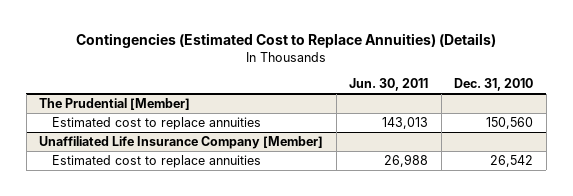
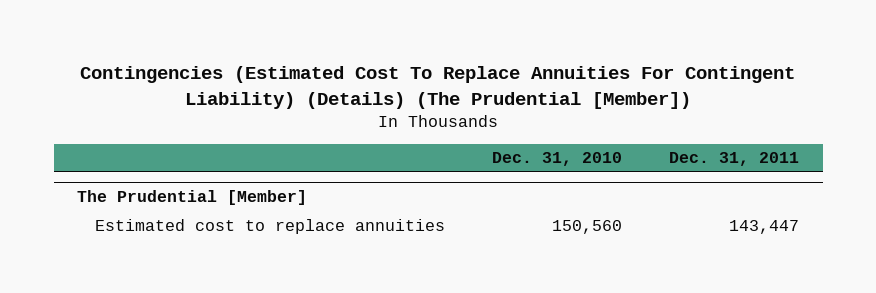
- Contingencies (Estimated Cost to Replace Annuities) (Details)
+ Contingencies (Estimated Cost To Replace Annuities For Contingent Liability) (Details) (The Prudential [Member])
- | Jun. 30, 2011 | Dec. 31, 2010
+ | Dec. 31, 2010 | Dec. 31, 2011
- Unaffiliated Life Insurance Company [Member]
- Estimated cost to replace annuities | 26,988 | 26,542

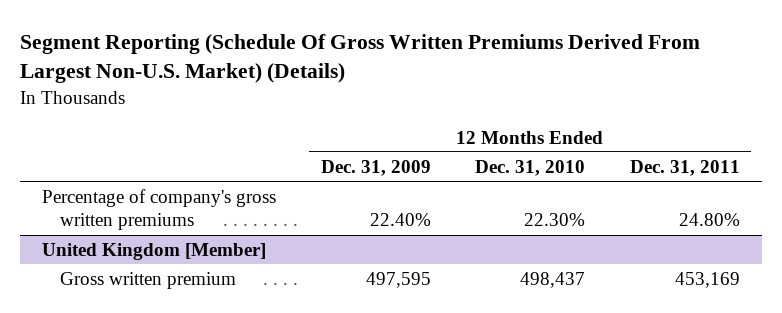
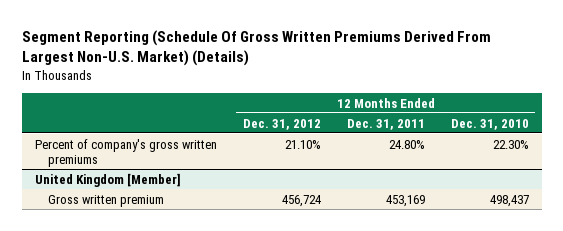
- | 12 Months Ended Dec. 31, 2009 | 12 Months Ended Dec. 31, 2010 | 12 Months Ended Dec. 31, 2011
+ | 12 Months Ended Dec. 31, 2012 | 12 Months Ended Dec. 31, 2011 | 12 Months Ended Dec. 31, 2010
- Percentage of company's gross written premiums | 22.40% | 22.30% | 24.80%
+ Percent of company's gross written premiums | 21.10% | 24.80% | 22.30%

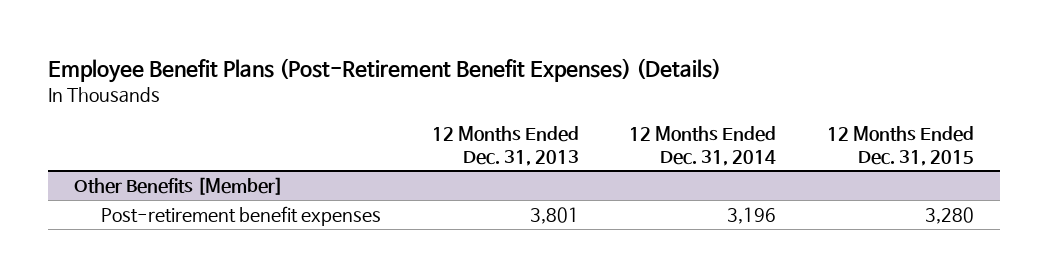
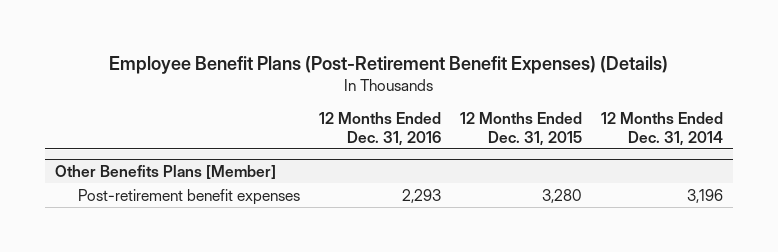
- | 12 Months Ended Dec. 31, 2013 | 12 Months Ended Dec. 31, 2014 | 12 Months Ended Dec. 31, 2015
+ | 12 Months Ended Dec. 31, 2016 | 12 Months Ended Dec. 31, 2015 | 12 Months Ended Dec. 31, 2014
- Other Benefits [Member]
+ Other Benefits Plans [Member]

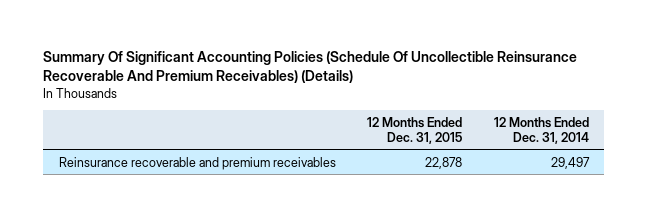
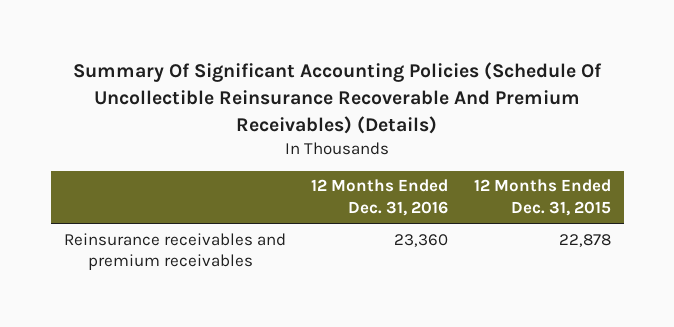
- | 12 Months Ended Dec. 31, 2015 | 12 Months Ended Dec. 31, 2014
+ | 12 Months Ended Dec. 31, 2016 | 12 Months Ended Dec. 31, 2015
- Reinsurance recoverable and premium receivables | 22,878 | 29,497
+ Reinsurance receivables and premium receivables | 23,360 | 22,878

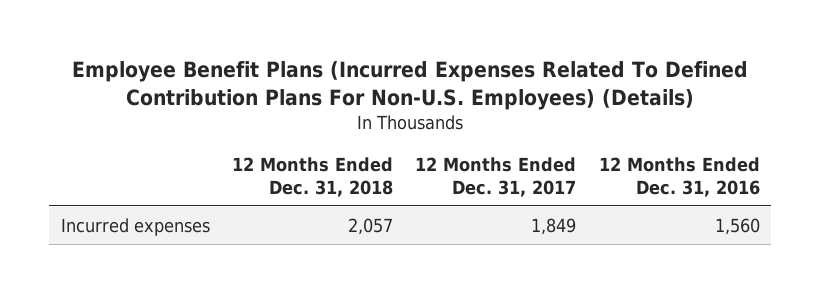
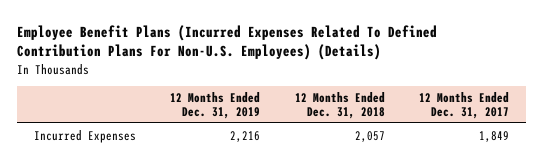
- | 12 Months Ended Dec. 31, 2018 | 12 Months Ended Dec. 31, 2017 | 12 Months Ended Dec. 31, 2016
+ | 12 Months Ended Dec. 31, 2019 | 12 Months Ended Dec. 31, 2018 | 12 Months Ended Dec. 31, 2017
- Incurred expenses | 2,057 | 1,849 | 1,560
+ Incurred Expenses | 2,216 | 2,057 | 1,849

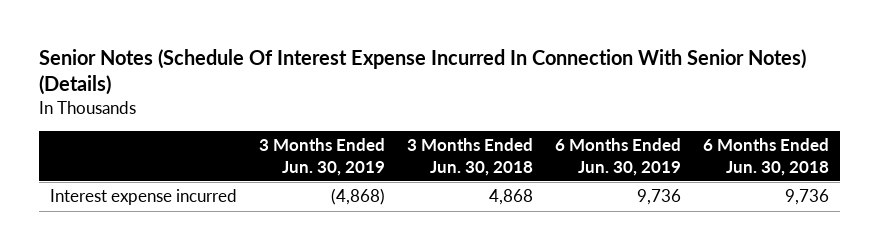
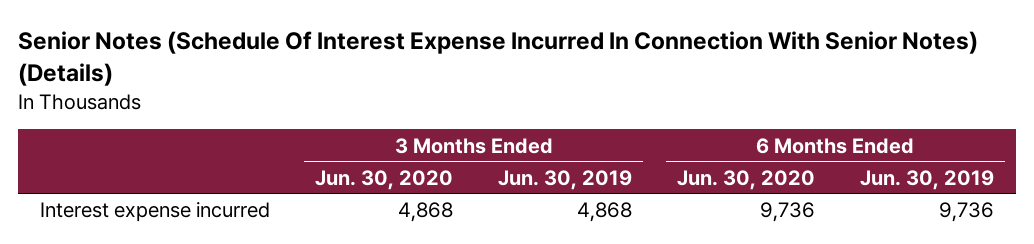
- | 3 Months Ended Jun. 30, 2019 | 3 Months Ended Jun. 30, 2018 | 6 Months Ended Jun. 30, 2019 | 6 Months Ended Jun. 30, 2018
+ | 3 Months Ended Jun. 30, 2020 | 3 Months Ended Jun. 30, 2019 | 6 Months Ended Jun. 30, 2020 | 6 Months Ended Jun. 30, 2019
- Interest expense incurred | (4,868) | 4,868 | 9,736 | 9,736
+ Interest expense incurred | 4,868 | 4,868 | 9,736 | 9,736

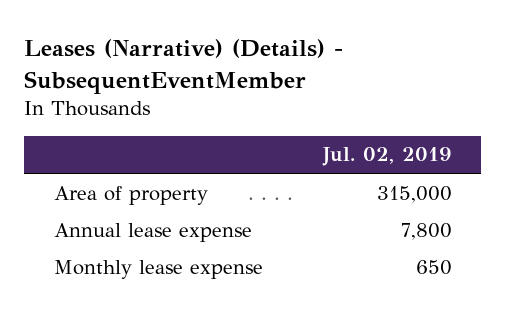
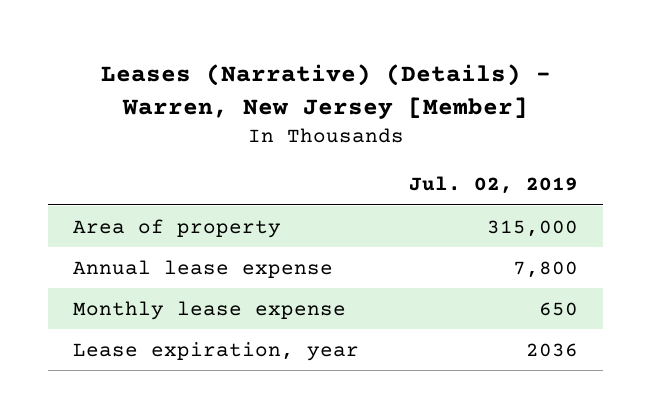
- Leases (Narrative) (Details) - SubsequentEventMember
+ Leases (Narrative) (Details) - Warren, New Jersey [Member]
+ Lease expiration, year | 2036

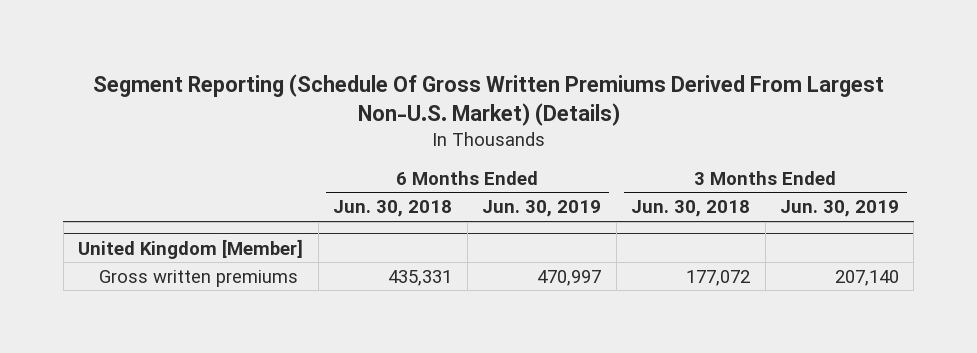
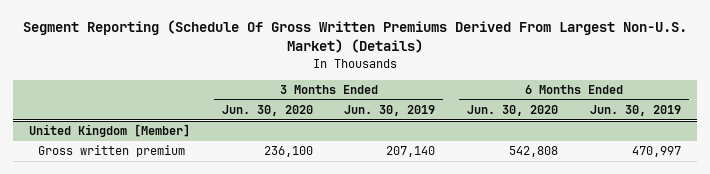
- | 6 Months Ended Jun. 30, 2018 | 6 Months Ended Jun. 30, 2019 | 3 Months Ended Jun. 30, 2018 | 3 Months Ended Jun. 30, 2019
+ | 3 Months Ended Jun. 30, 2020 | 3 Months Ended Jun. 30, 2019 | 6 Months Ended Jun. 30, 2020 | 6 Months Ended Jun. 30, 2019
@ United Kingdom [Member]
- Gross written premiums | 435,331 | 470,997 | 177,072 | 207,140
+ Gross written premium | 236,100 | 207,140 | 542,808 | 470,997

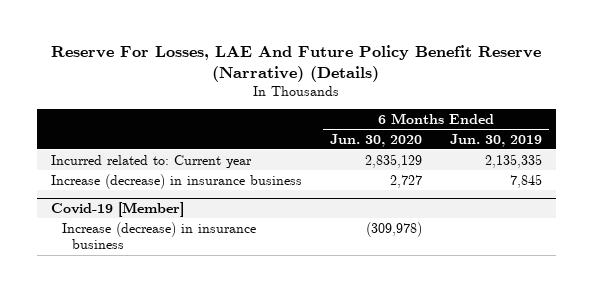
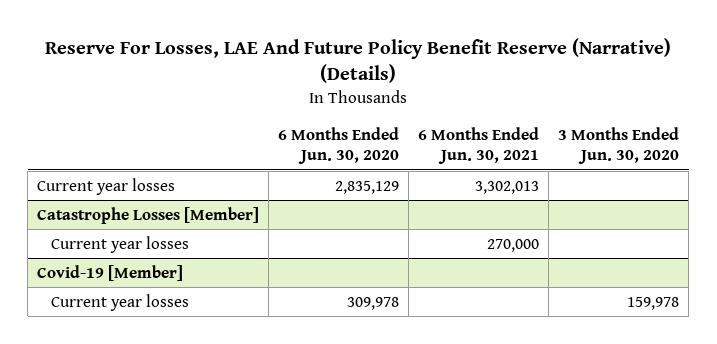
- | 6 Months Ended Jun. 30, 2020 | 6 Months Ended Jun. 30, 2019
+ | 6 Months Ended Jun. 30, 2020 | 6 Months Ended Jun. 30, 2021 | 3 Months Ended Jun. 30, 2020
- Incurred related to: Current year | 2,835,129 | 2,135,335
- Increase (decrease) in insurance business | 2,727 | 7,845
+ Current year losses | 2,835,129 | 3,302,013 |
+ Catastrophe Losses [Member]
+ Current year losses | | 270,000 |
@ Covid-19 [Member]
- Increase (decrease) in insurance business | (309,978) |
+ Current year losses | 309,978 | | 159,978

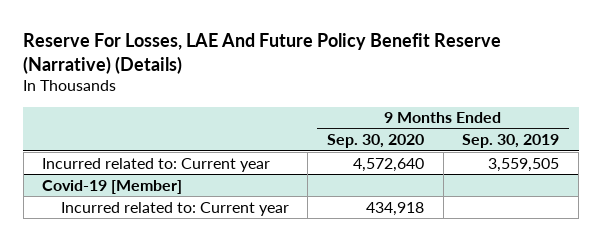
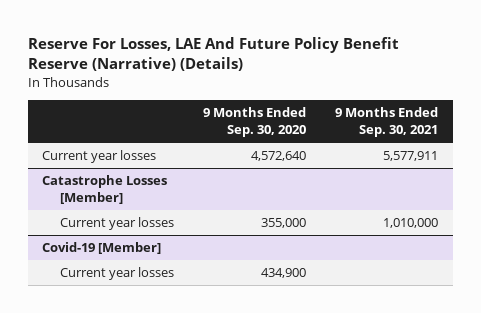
- | 9 Months Ended Sep. 30, 2020 | 9 Months Ended Sep. 30, 2019
+ | 9 Months Ended Sep. 30, 2020 | 9 Months Ended Sep. 30, 2021
- Incurred related to: Current year | 4,572,640 | 3,559,505
+ Current year losses | 4,572,640 | 5,577,911
+ Catastrophe Losses [Member]
+ Current year losses | 355,000 | 1,010,000
@ Covid-19 [Member]
- Incurred related to: Current year | 434,918 |
+ Current year losses | 434,900 |

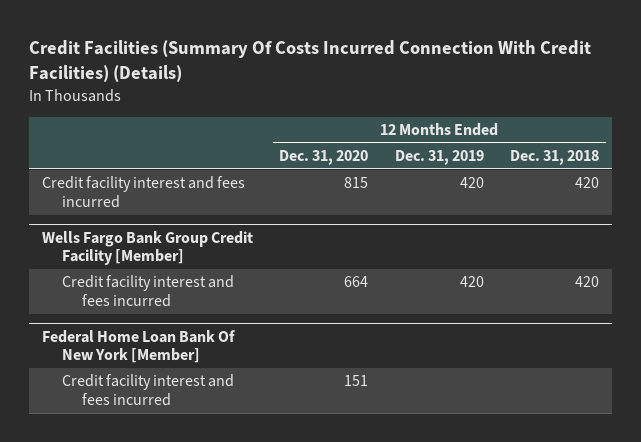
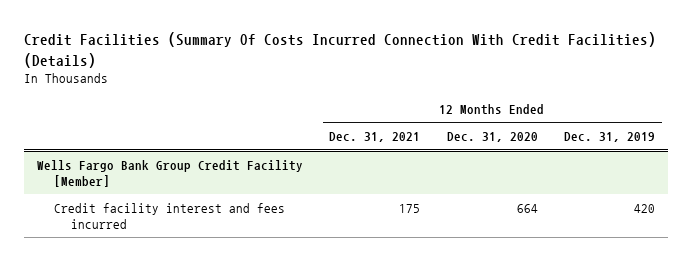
- | 12 Months Ended Dec. 31, 2020 | 12 Months Ended Dec. 31, 2019 | 12 Months Ended Dec. 31, 2018
+ | 12 Months Ended Dec. 31, 2021 | 12 Months Ended Dec. 31, 2020 | 12 Months Ended Dec. 31, 2019
- Credit facility interest and fees incurred | 815 | 420 | 420
- Federal Home Loan Bank Of New York [Member]
- Credit facility interest and fees incurred | 151 | |

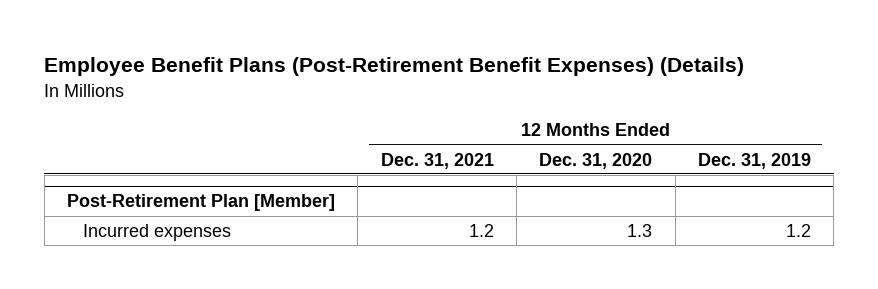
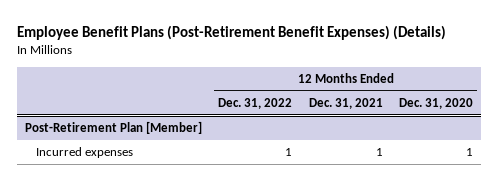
- | 12 Months Ended Dec. 31, 2021 | 12 Months Ended Dec. 31, 2020 | 12 Months Ended Dec. 31, 2019
+ | 12 Months Ended Dec. 31, 2022 | 12 Months Ended Dec. 31, 2021 | 12 Months Ended Dec. 31, 2020
@ Post-Retirement Plan [Member]
- Incurred expenses | 1.2 | 1.3 | 1.2
+ Incurred expenses | 1 | 1 | 1

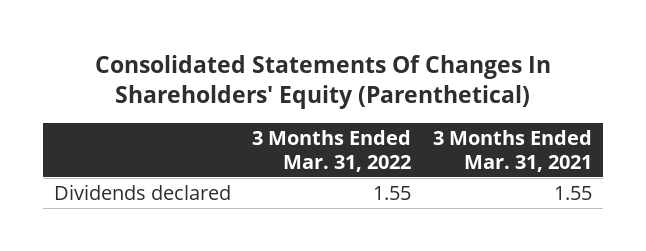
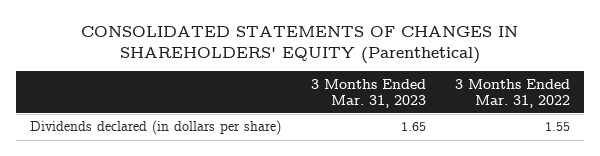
- Consolidated Statements Of Changes In Shareholders' Equity (Parenthetical)
+ CONSOLIDATED STATEMENTS OF CHANGES IN SHAREHOLDERS' EQUITY (Parenthetical)
- | 3 Months Ended Mar. 31, 2022 | 3 Months Ended Mar. 31, 2021
+ | 3 Months Ended Mar. 31, 2023 | 3 Months Ended Mar. 31, 2022
- Dividends declared | 1.55 | 1.55
+ Dividends declared (in dollars per share) | 1.65 | 1.55

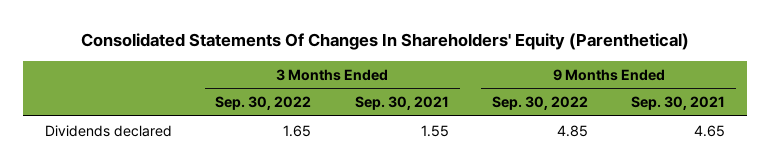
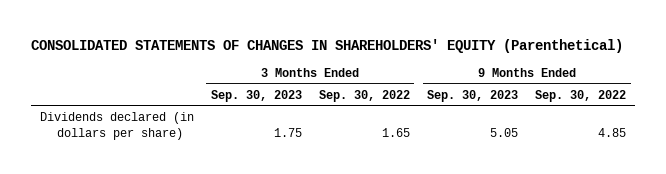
- Consolidated Statements Of Changes In Shareholders' Equity (Parenthetical)
+ CONSOLIDATED STATEMENTS OF CHANGES IN SHAREHOLDERS' EQUITY (Parenthetical)
- | 3 Months Ended Sep. 30, 2022 | 3 Months Ended Sep. 30, 2021 | 9 Months Ended Sep. 30, 2022 | 9 Months Ended Sep. 30, 2021
+ | 3 Months Ended Sep. 30, 2023 | 3 Months Ended Sep. 30, 2022 | 9 Months Ended Sep. 30, 2023 | 9 Months Ended Sep. 30, 2022
- Dividends declared | 1.65 | 1.55 | 4.85 | 4.65
+ Dividends declared (in dollars per share) | 1.75 | 1.65 | 5.05 | 4.85

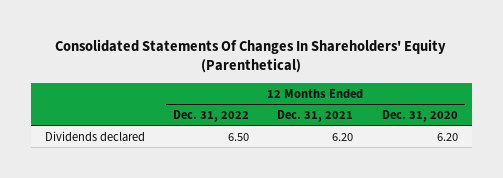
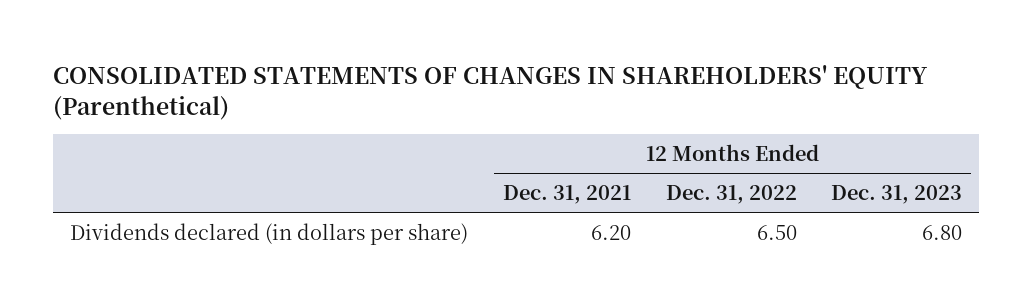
- Consolidated Statements Of Changes In Shareholders' Equity (Parenthetical)
+ CONSOLIDATED STATEMENTS OF CHANGES IN SHAREHOLDERS' EQUITY (Parenthetical)
- | 12 Months Ended Dec. 31, 2022 | 12 Months Ended Dec. 31, 2021 | 12 Months Ended Dec. 31, 2020
+ | 12 Months Ended Dec. 31, 2021 | 12 Months Ended Dec. 31, 2022 | 12 Months Ended Dec. 31, 2023
- Dividends declared | 6.50 | 6.20 | 6.20
+ Dividends declared (in dollars per share) | 6.20 | 6.50 | 6.80

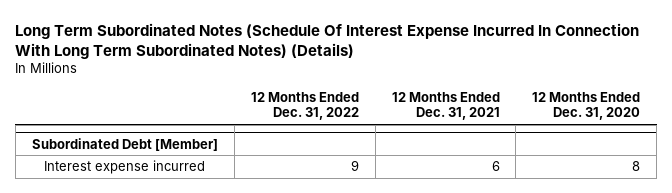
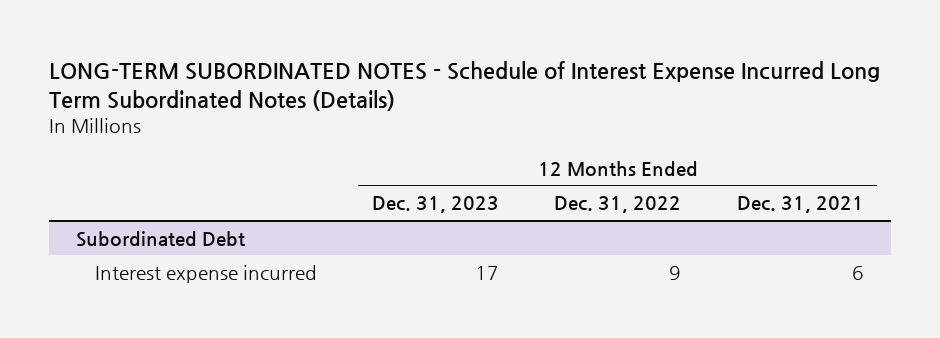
- Long Term Subordinated Notes (Schedule Of Interest Expense Incurred In Connection With Long Term Subordinated Notes) (Details)
+ LONG-TERM SUBORDINATED NOTES - Schedule of Interest Expense Incurred Long Term Subordinated Notes (Details)
- | 12 Months Ended Dec. 31, 2022 | 12 Months Ended Dec. 31, 2021 | 12 Months Ended Dec. 31, 2020
+ | 12 Months Ended Dec. 31, 2023 | 12 Months Ended Dec. 31, 2022 | 12 Months Ended Dec. 31, 2021
- Subordinated Debt [Member]
+ Subordinated Debt

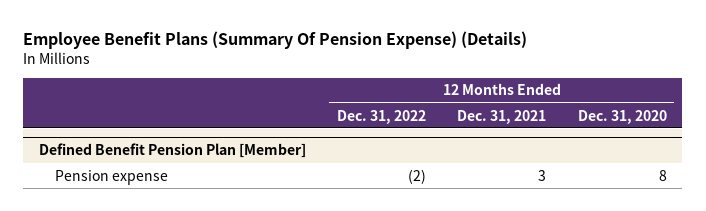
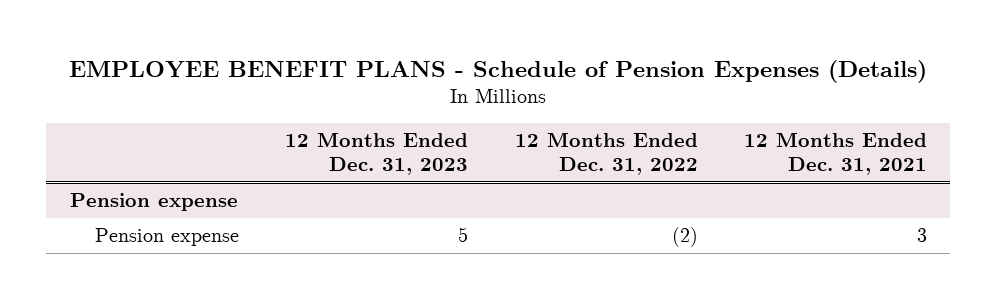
- Employee Benefit Plans (Summary Of Pension Expense) (Details)
+ EMPLOYEE BENEFIT PLANS - Schedule of Pension Expenses (Details)
- | 12 Months Ended Dec. 31, 2022 | 12 Months Ended Dec. 31, 2021 | 12 Months Ended Dec. 31, 2020
+ | 12 Months Ended Dec. 31, 2023 | 12 Months Ended Dec. 31, 2022 | 12 Months Ended Dec. 31, 2021
- Defined Benefit Pension Plan [Member]
+ Pension expense

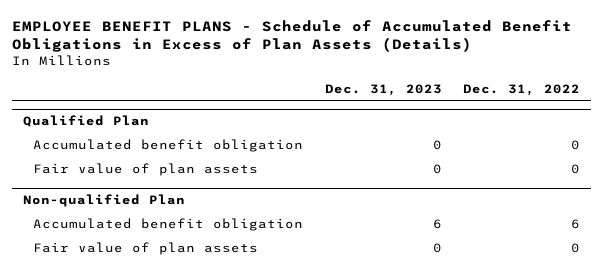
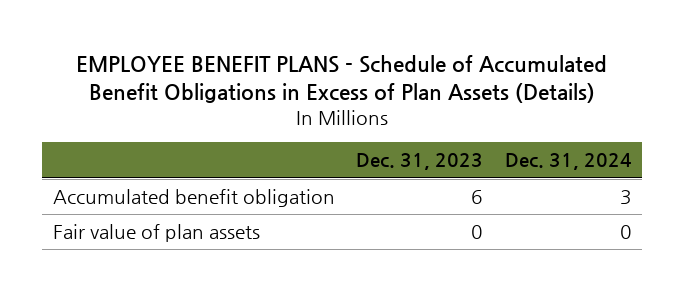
- | Dec. 31, 2023 | Dec. 31, 2022
+ | Dec. 31, 2023 | Dec. 31, 2024
- Qualified Plan
- Accumulated benefit obligation | 0 | 0
- Fair value of plan assets | 0 | 0
- Non-qualified Plan

